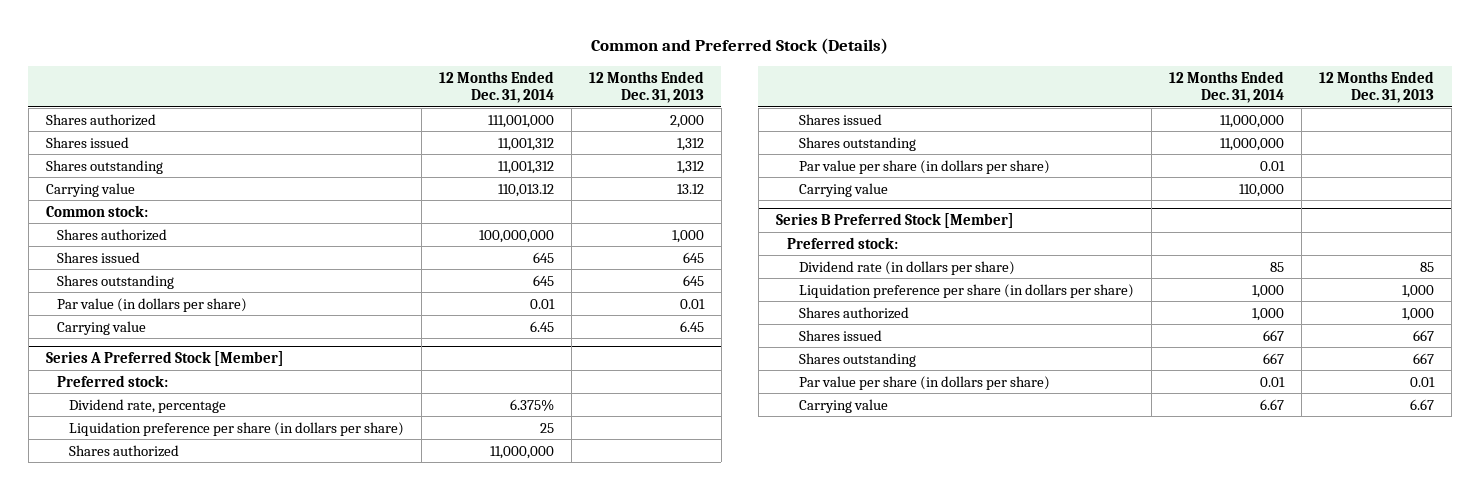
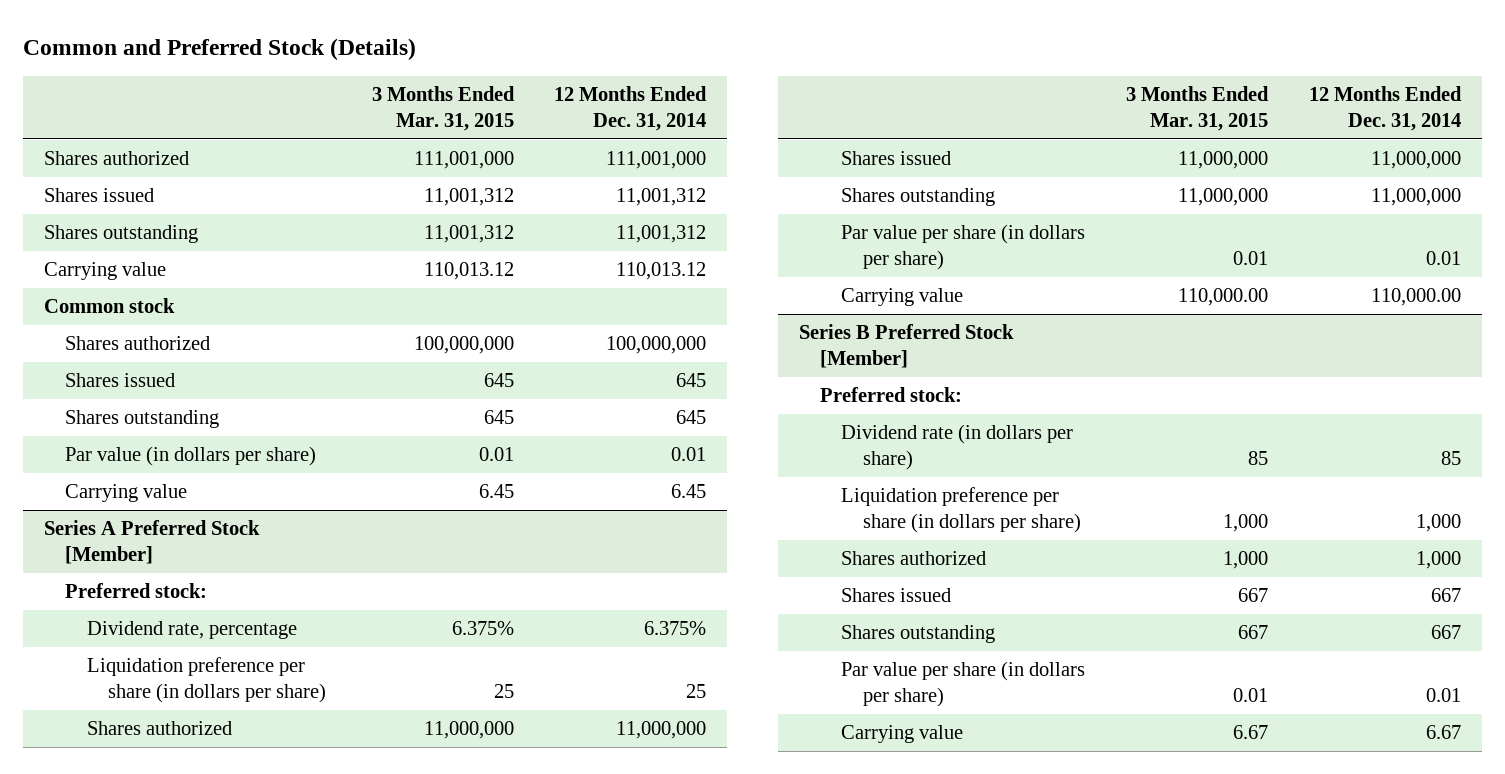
- | 12 Months Ended Dec. 31, 2014 | 12 Months Ended Dec. 31, 2013
+ | 3 Months Ended Mar. 31, 2015 | 12 Months Ended Dec. 31, 2014
- Common stock:
+ Common stock
@ Series A Preferred Stock [Member]
- Carrying value | 110,000 |
+ Carrying value | 110,000.00 | 110,000.00

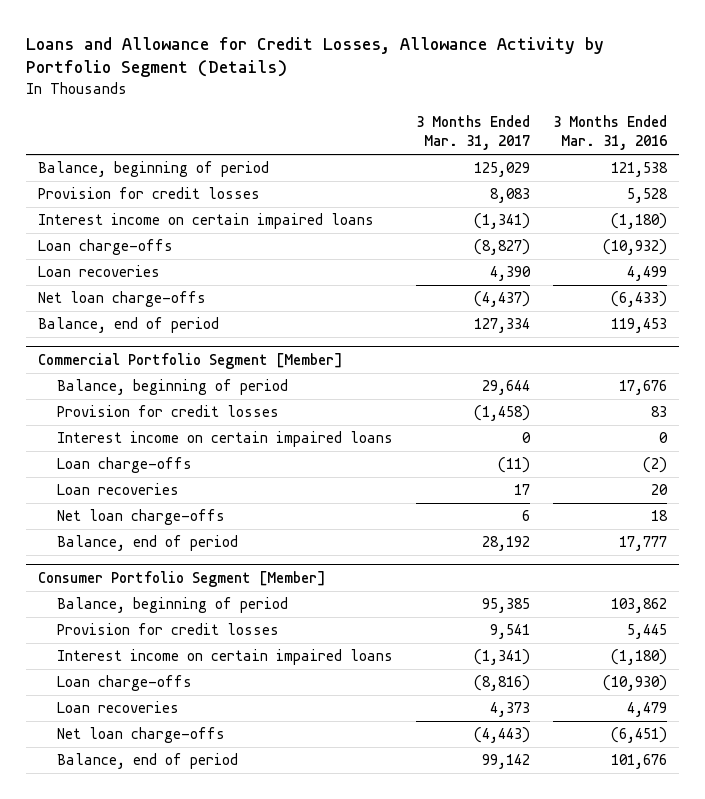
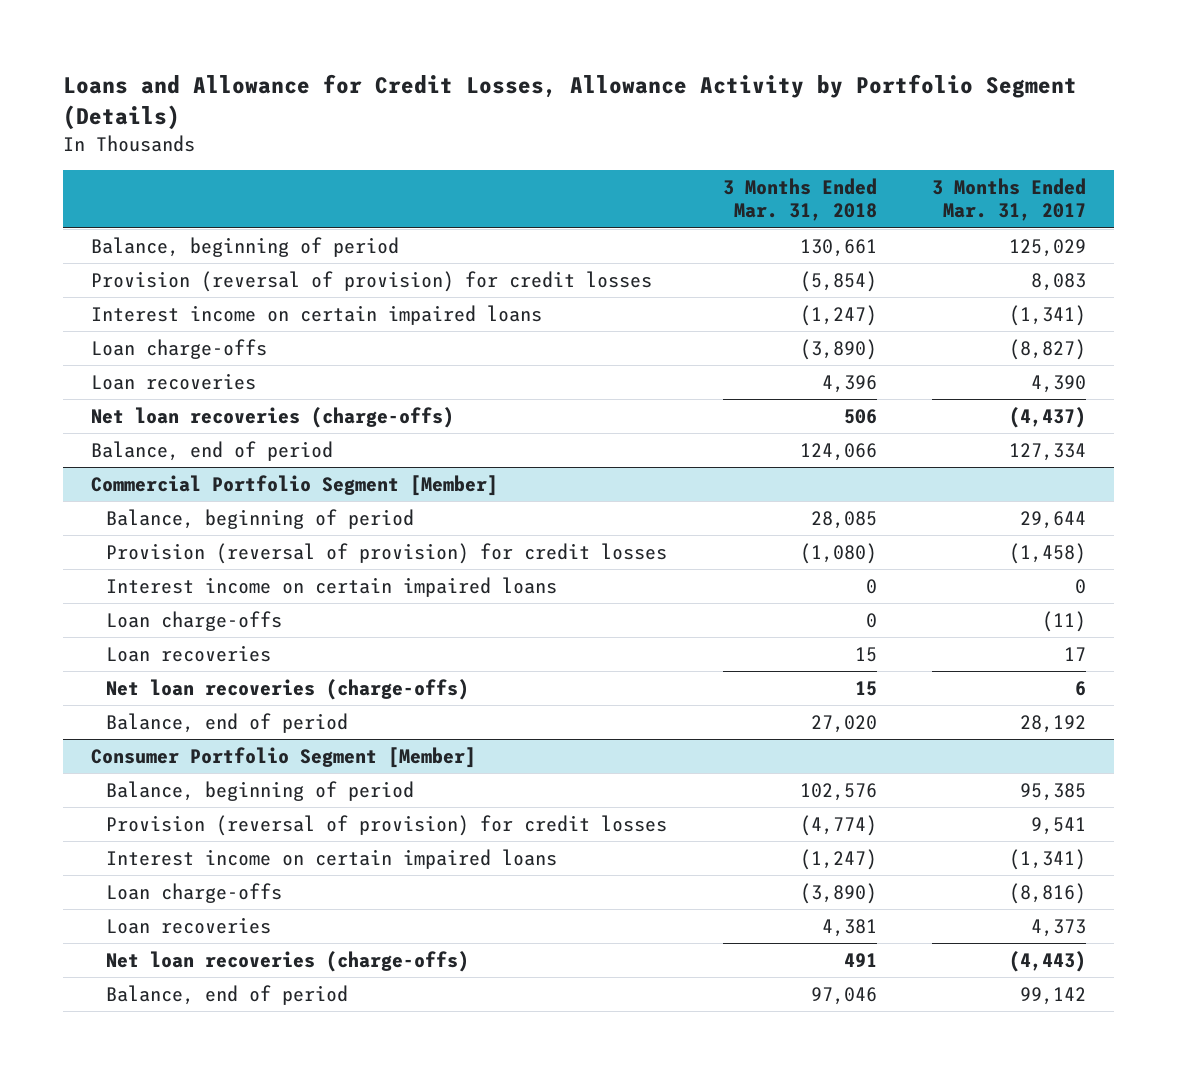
- | 3 Months Ended Mar. 31, 2017 | 3 Months Ended Mar. 31, 2016
+ | 3 Months Ended Mar. 31, 2018 | 3 Months Ended Mar. 31, 2017
- Provision for credit losses | 8,083 | 5,528
+ Provision (reversal of provision) for credit losses | (5,854) | 8,083
- Net loan charge-offs | (4,437) | (6,433)
+ Net loan recoveries (charge-offs) | 506 | (4,437)
@ Commercial Portfolio Segment [Member]
- Provision for credit losses | (1,458) | 83
+ Provision (reversal of provision) for credit losses | (1,080) | (1,458)
- Net loan charge-offs | 6 | 18
+ Net loan recoveries (charge-offs) | 15 | 6
@ Consumer Portfolio Segment [Member]
- Provision for credit losses | 9,541 | 5,445
+ Provision (reversal of provision) for credit losses | (4,774) | 9,541
- Net loan charge-offs | (4,443) | (6,451)
+ Net loan recoveries (charge-offs) | 491 | (4,443)

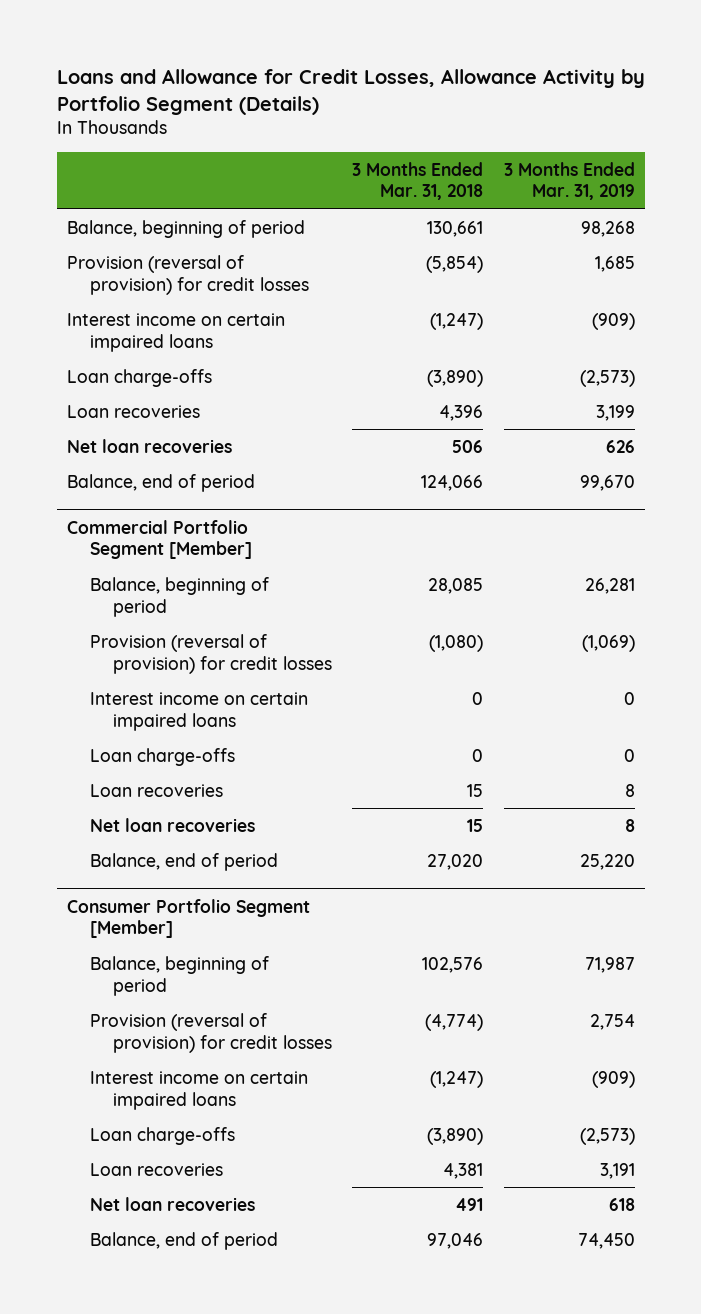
- | 3 Months Ended Mar. 31, 2018 | 3 Months Ended Mar. 31, 2017
+ | 3 Months Ended Mar. 31, 2018 | 3 Months Ended Mar. 31, 2019
- Net loan recoveries (charge-offs) | 506 | (4,437)
+ Net loan recoveries | 506 | 626
@ Commercial Portfolio Segment [Member]
- Net loan recoveries (charge-offs) | 15 | 6
+ Net loan recoveries | 15 | 8
@ Consumer Portfolio Segment [Member]
- Net loan recoveries (charge-offs) | 491 | (4,443)
+ Net loan recoveries | 491 | 618

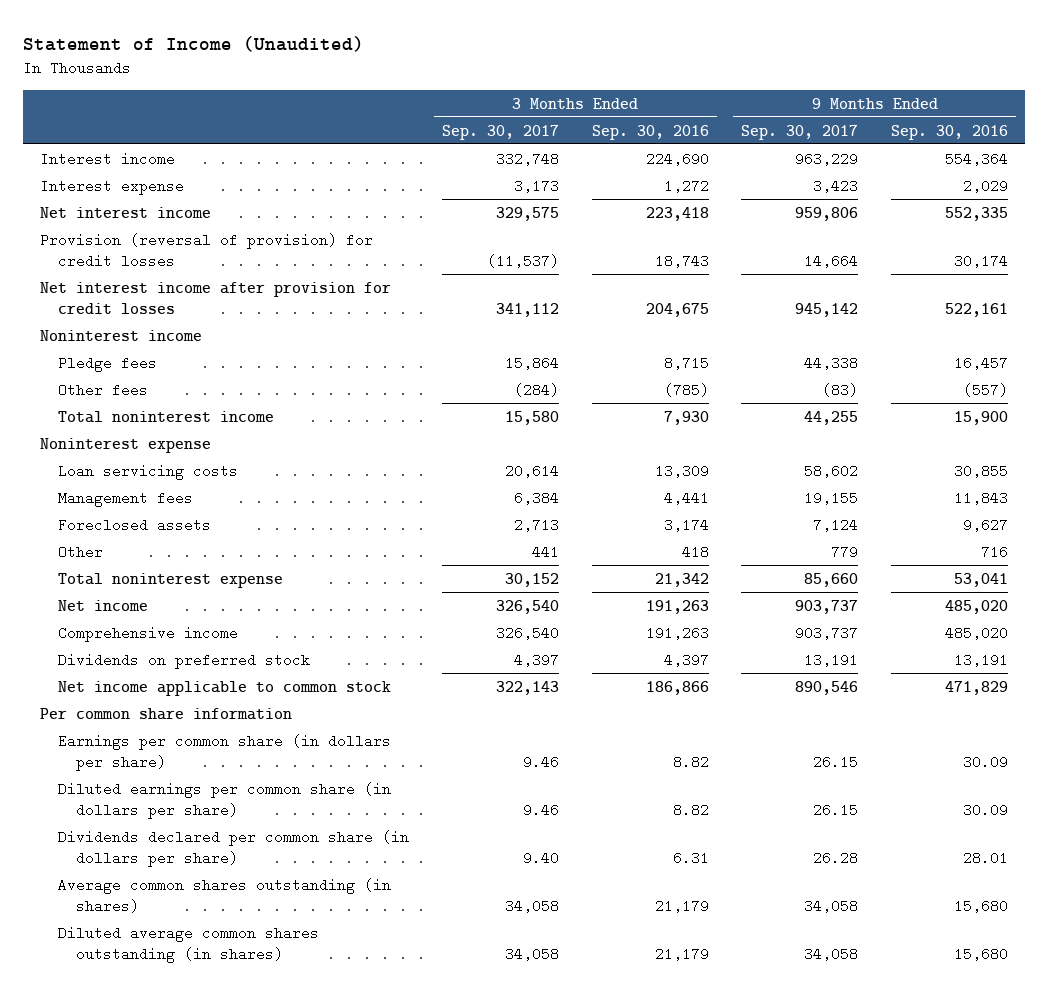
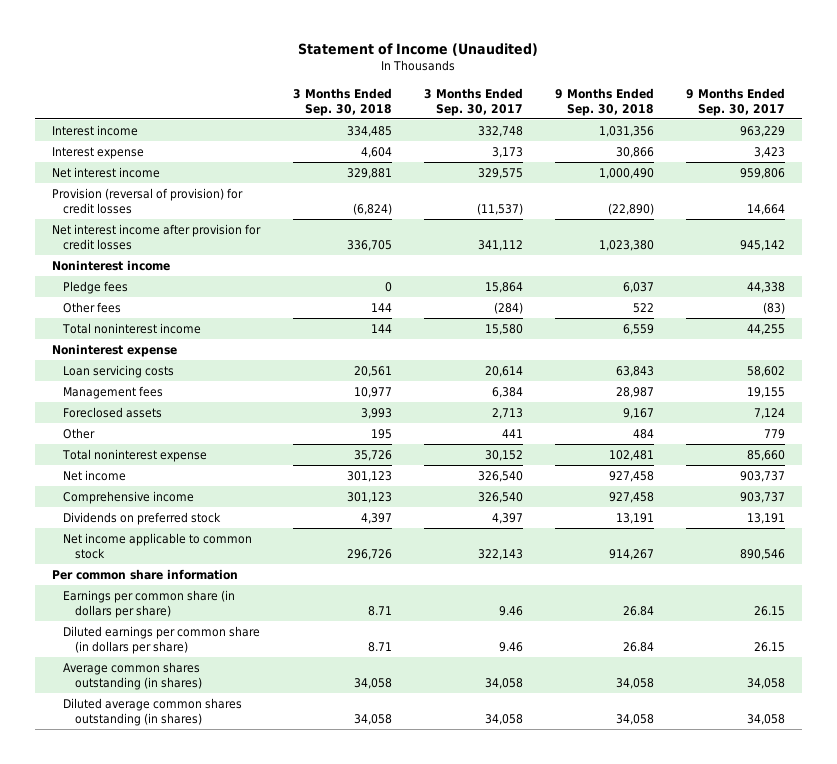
- | 3 Months Ended Sep. 30, 2017 | 3 Months Ended Sep. 30, 2016 | 9 Months Ended Sep. 30, 2017 | 9 Months Ended Sep. 30, 2016
+ | 3 Months Ended Sep. 30, 2018 | 3 Months Ended Sep. 30, 2017 | 9 Months Ended Sep. 30, 2018 | 9 Months Ended Sep. 30, 2017
- Dividends declared per common share (in dollars per share) | 9.40 | 6.31 | 26.28 | 28.01

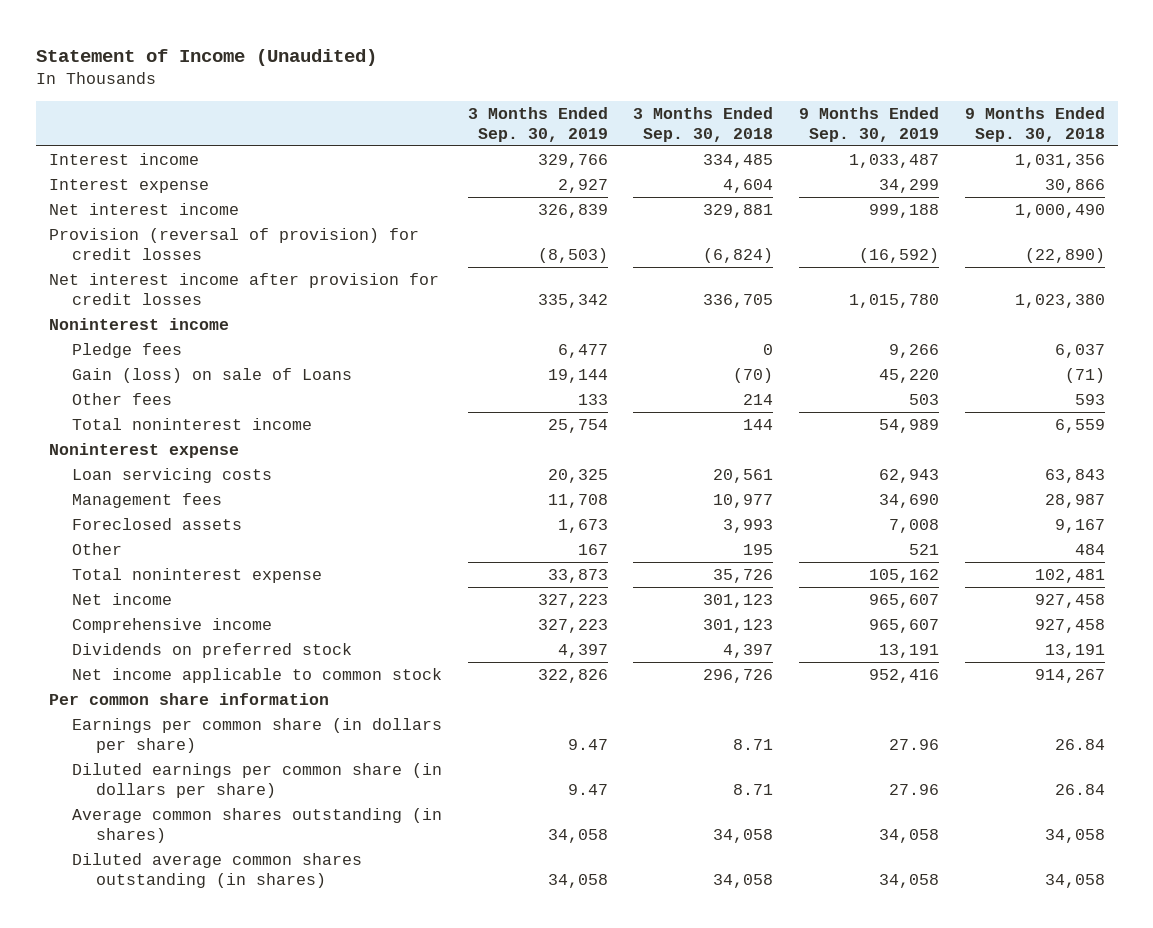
- | 3 Months Ended Sep. 30, 2018 | 3 Months Ended Sep. 30, 2017 | 9 Months Ended Sep. 30, 2018 | 9 Months Ended Sep. 30, 2017
+ | 3 Months Ended Sep. 30, 2019 | 3 Months Ended Sep. 30, 2018 | 9 Months Ended Sep. 30, 2019 | 9 Months Ended Sep. 30, 2018
- Other fees | 144 | (284) | 522 | (83)
+ Gain (loss) on sale of Loans | 19,144 | (70) | 45,220 | (71)
+ Other fees | 133 | 214 | 503 | 593

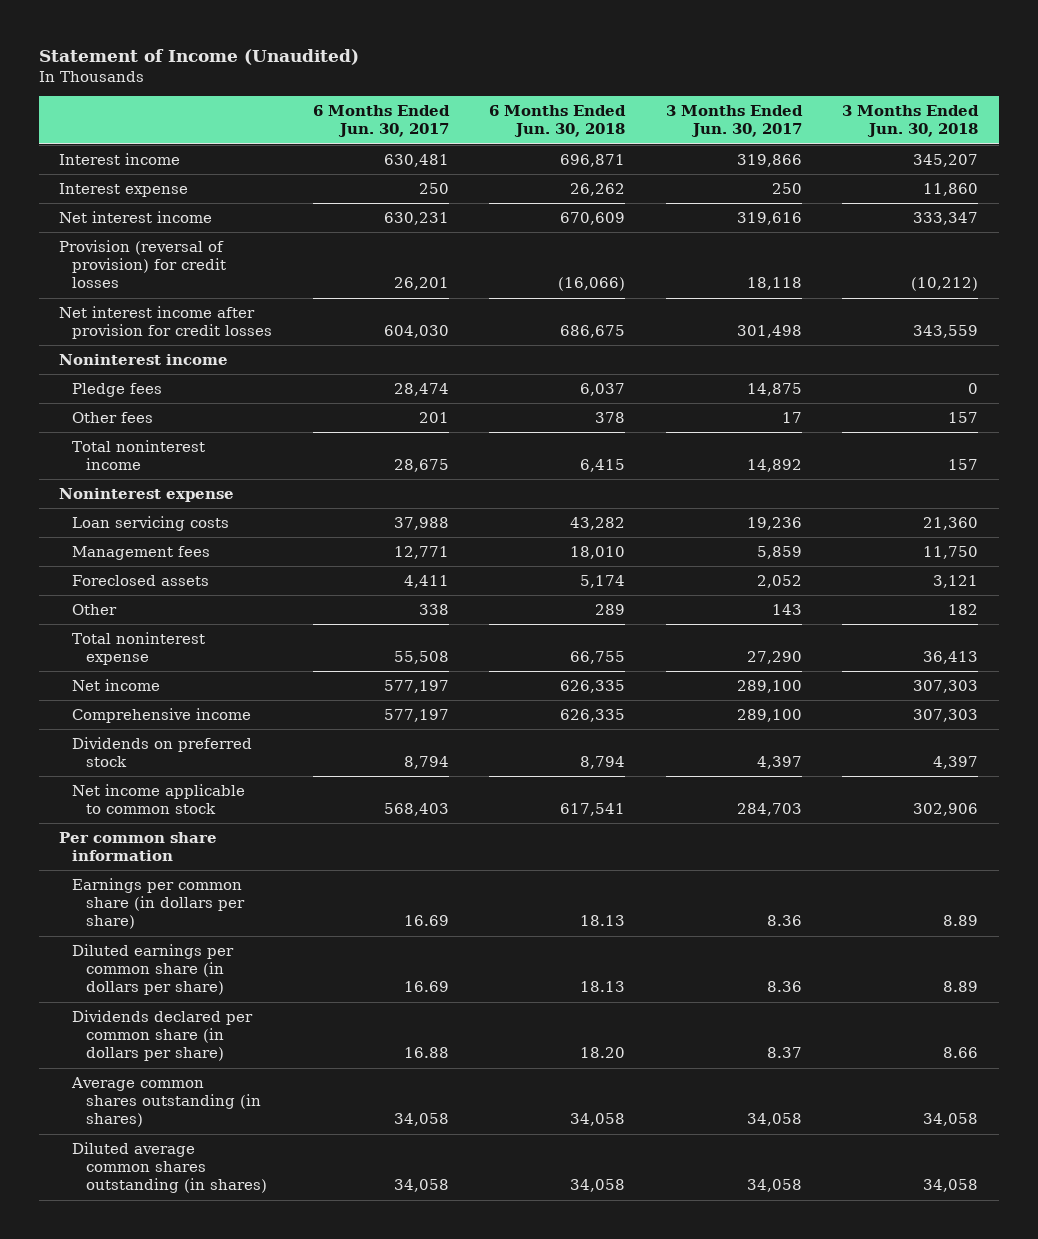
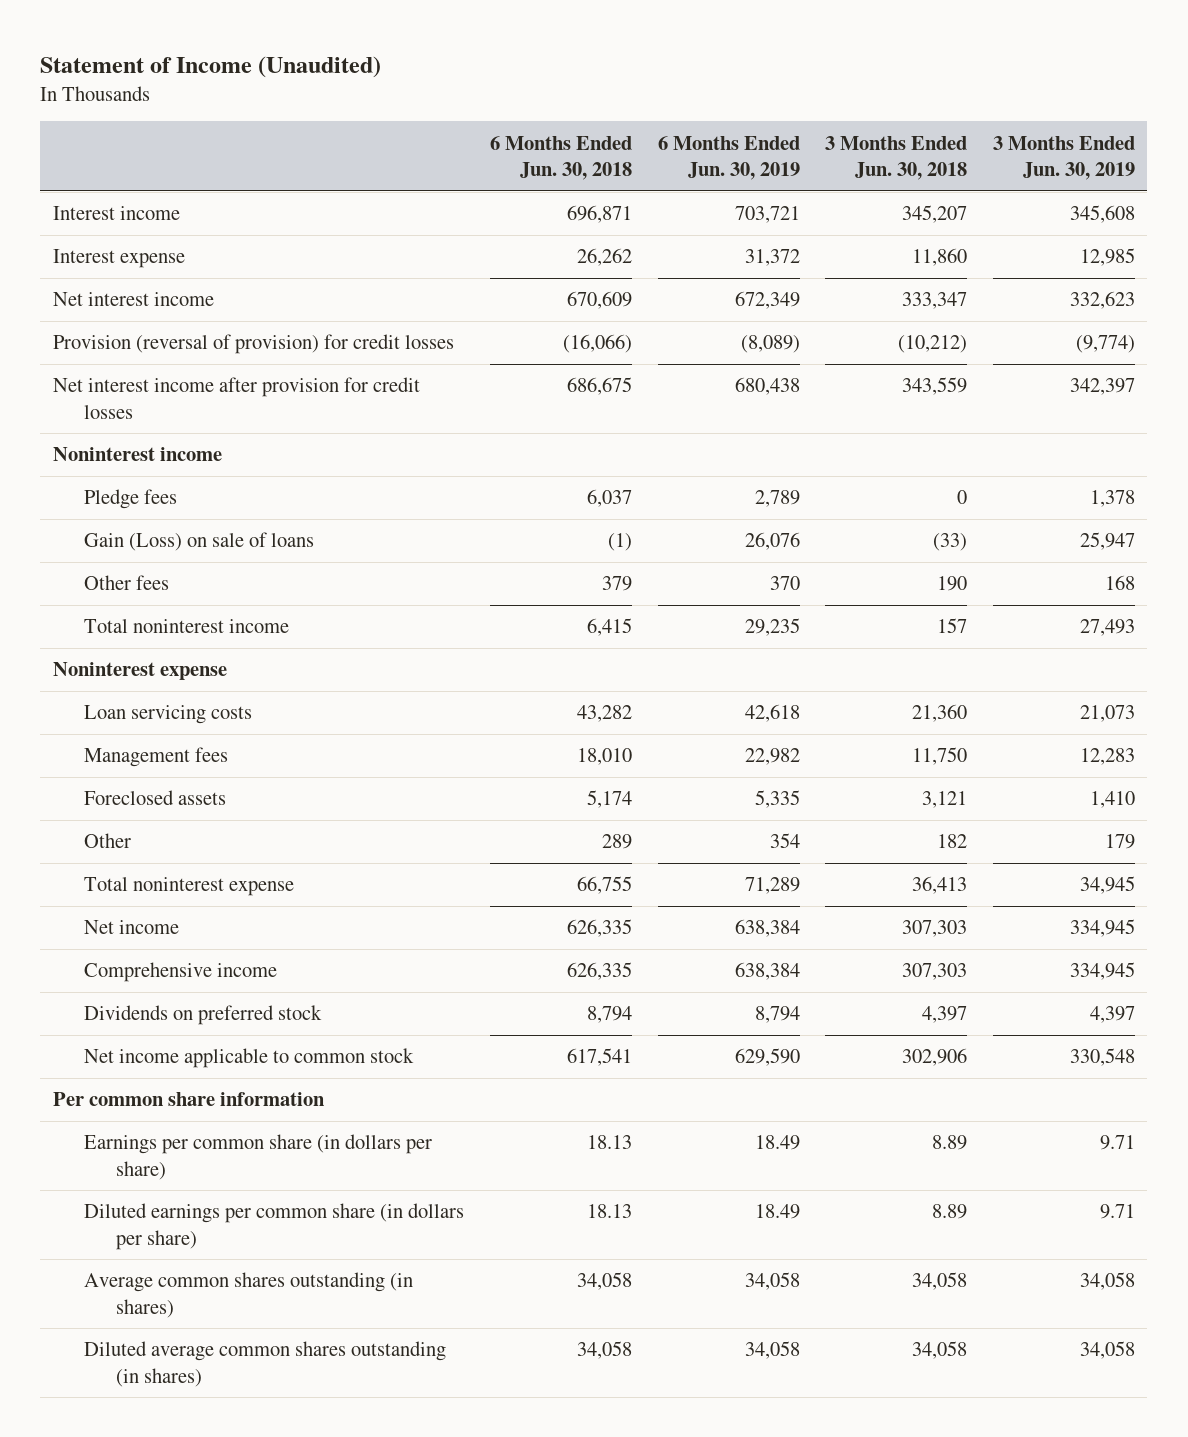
- | 6 Months Ended Jun. 30, 2017 | 6 Months Ended Jun. 30, 2018 | 3 Months Ended Jun. 30, 2017 | 3 Months Ended Jun. 30, 2018
+ | 6 Months Ended Jun. 30, 2018 | 6 Months Ended Jun. 30, 2019 | 3 Months Ended Jun. 30, 2018 | 3 Months Ended Jun. 30, 2019
- Other fees | 201 | 378 | 17 | 157
+ Gain (Loss) on sale of loans | (1) | 26,076 | (33) | 25,947
+ Other fees | 379 | 370 | 190 | 168
- Dividends declared per common share (in dollars per share) | 16.88 | 18.20 | 8.37 | 8.66

